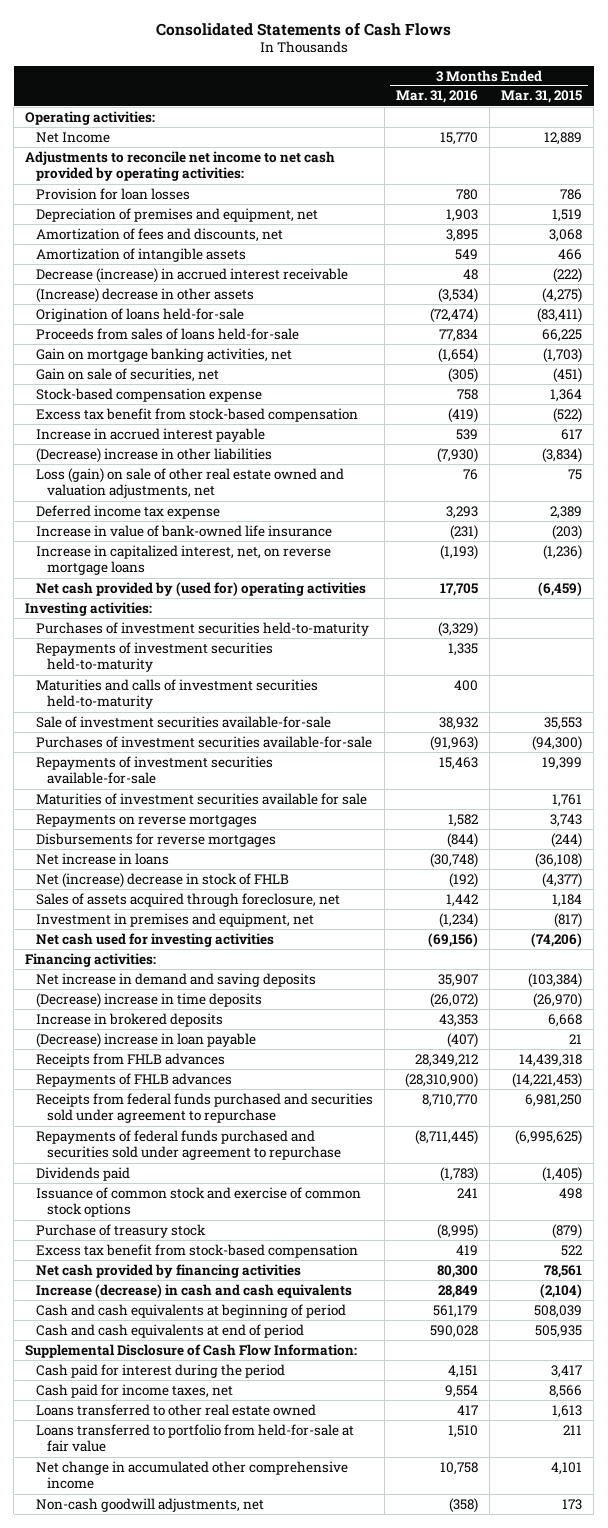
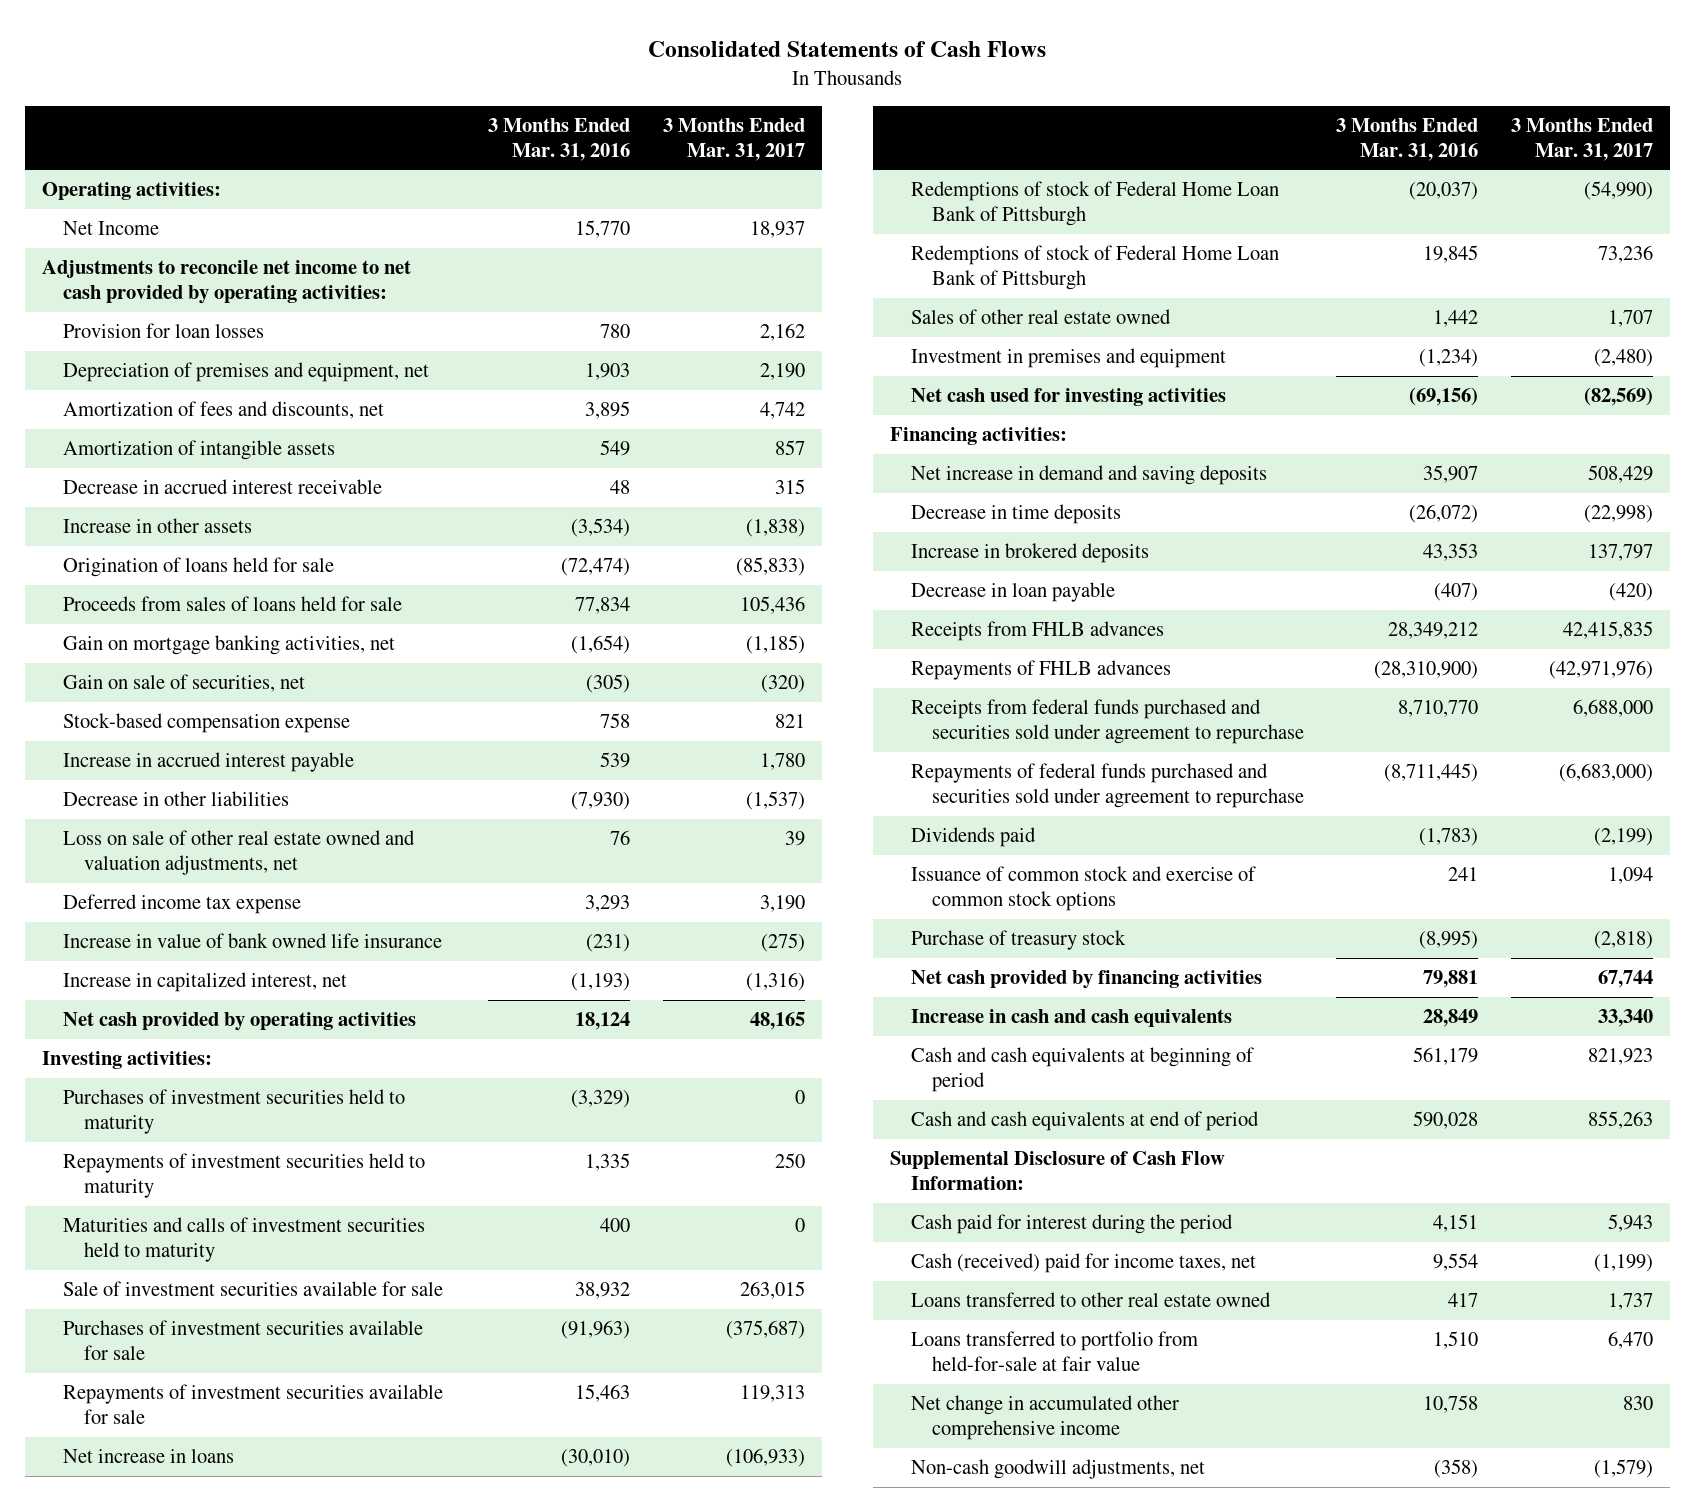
- | 3 Months Ended Mar. 31, 2016 | 3 Months Ended Mar. 31, 2015
+ | 3 Months Ended Mar. 31, 2016 | 3 Months Ended Mar. 31, 2017
- Decrease (increase) in accrued interest receivable | 48 | (222)
- (Increase) decrease in other assets | (3,534) | (4,275)
- Origination of loans held-for-sale | (72,474) | (83,411)
- Proceeds from sales of loans held-for-sale | 77,834 | 66,225
+ Decrease in accrued interest receivable | 48 | 315
+ Increase in other assets | (3,534) | (1,838)
+ Origination of loans held for sale | (72,474) | (85,833)
+ Proceeds from sales of loans held for sale | 77,834 | 105,436
- Excess tax benefit from stock-based compensation | (419) | (522)
- (Decrease) increase in other liabilities | (7,930) | (3,834)
- Loss (gain) on sale of other real estate owned and valuation adjustments, net | 76 | 75
+ Decrease in other liabilities | (7,930) | (1,537)
+ Loss on sale of other real estate owned and valuation adjustments, net | 76 | 39
- Increase in value of bank-owned life insurance | (231) | (203)
- Increase in capitalized interest, net, on reverse mortgage loans | (1,193) | (1,236)
- Net cash provided by (used for) operating activities | 17,705 | (6,459)
+ Increase in value of bank owned life insurance | (231) | (275)
+ Increase in capitalized interest, net | (1,193) | (1,316)
+ Net cash provided by operating activities | 18,124 | 48,165
- Purchases of investment securities held-to-maturity | (3,329) |
- Repayments of investment securities held-to-maturity | 1,335 |
- Maturities and calls of investment securities held-to-maturity | 400 |
- Sale of investment securities available-for-sale | 38,932 | 35,553
- Purchases of investment securities available-for-sale | (91,963) | (94,300)
- Repayments of investment securities available-for-sale | 15,463 | 19,399
- Maturities of investment securities available for sale | | 1,761
- Repayments on reverse mortgages | 1,582 | 3,743
- Disbursements for reverse mortgages | (844) | (244)
- Net increase in loans | (30,748) | (36,108)
- Net (increase) decrease in stock of FHLB | (192) | (4,377)
- Sales of assets acquired through foreclosure, net | 1,442 | 1,184
- Investment in premises and equipment, net | (1,234) | (817)
+ Purchases of investment securities held to maturity | (3,329) | 0
+ Repayments of investment securities held to maturity | 1,335 | 250
+ Maturities and calls of investment securities held to maturity | 400 | 0
+ Sale of investment securities available for sale | 38,932 | 263,015
+ Purchases of investment securities available for sale | (91,963) | (375,687)
+ Repayments of investment securities available for sale | 15,463 | 119,313
+ Net increase in loans | (30,010) | (106,933)
+ Redemptions of stock of Federal Home Loan Bank of Pittsburgh | (20,037) | (54,990)
+ Redemptions of stock of Federal Home Loan Bank of Pittsburgh | 19,845 | 73,236
+ Sales of other real estate owned | 1,442 | 1,707
+ Investment in premises and equipment | (1,234) | (2,480)
- (Decrease) increase in time deposits | (26,072) | (26,970)
+ Decrease in time deposits | (26,072) | (22,998)
- (Decrease) increase in loan payable | (407) | 21
+ Decrease in loan payable | (407) | (420)
- Excess tax benefit from stock-based compensation | 419 | 522
- Net cash provided by financing activities | 80,300 | 78,561
- Increase (decrease) in cash and cash equivalents | 28,849 | (2,104)
+ Net cash provided by financing activities | 79,881 | 67,744
+ Increase in cash and cash equivalents | 28,849 | 33,340
- Cash paid for income taxes, net | 9,554 | 8,566
+ Cash (received) paid for income taxes, net | 9,554 | (1,199)

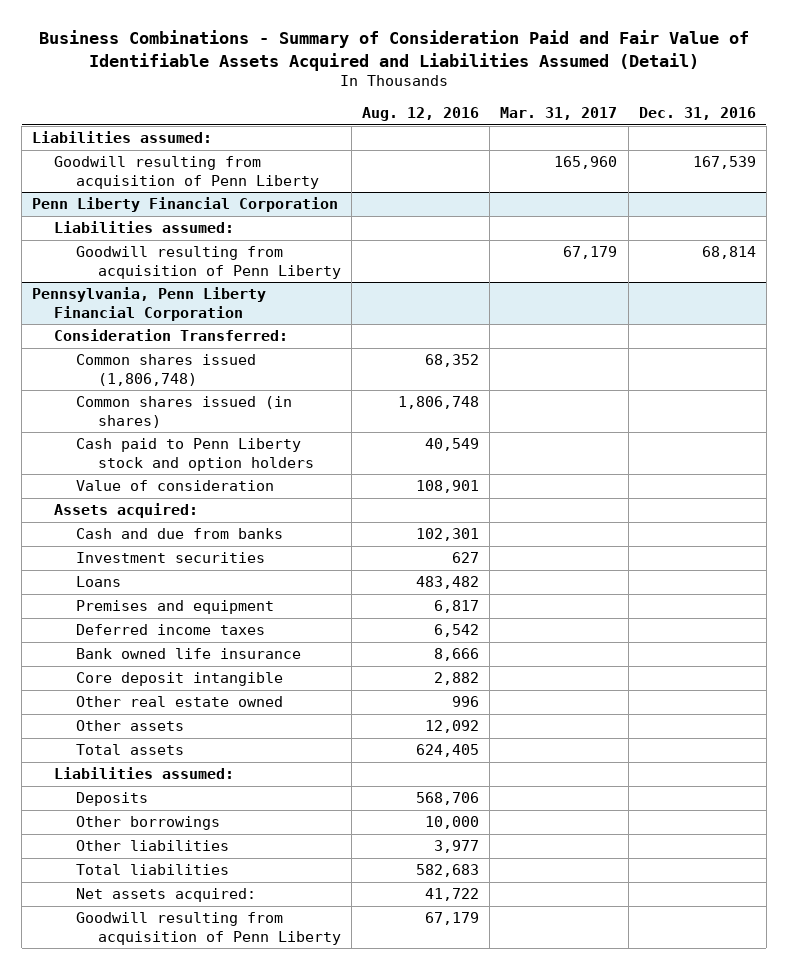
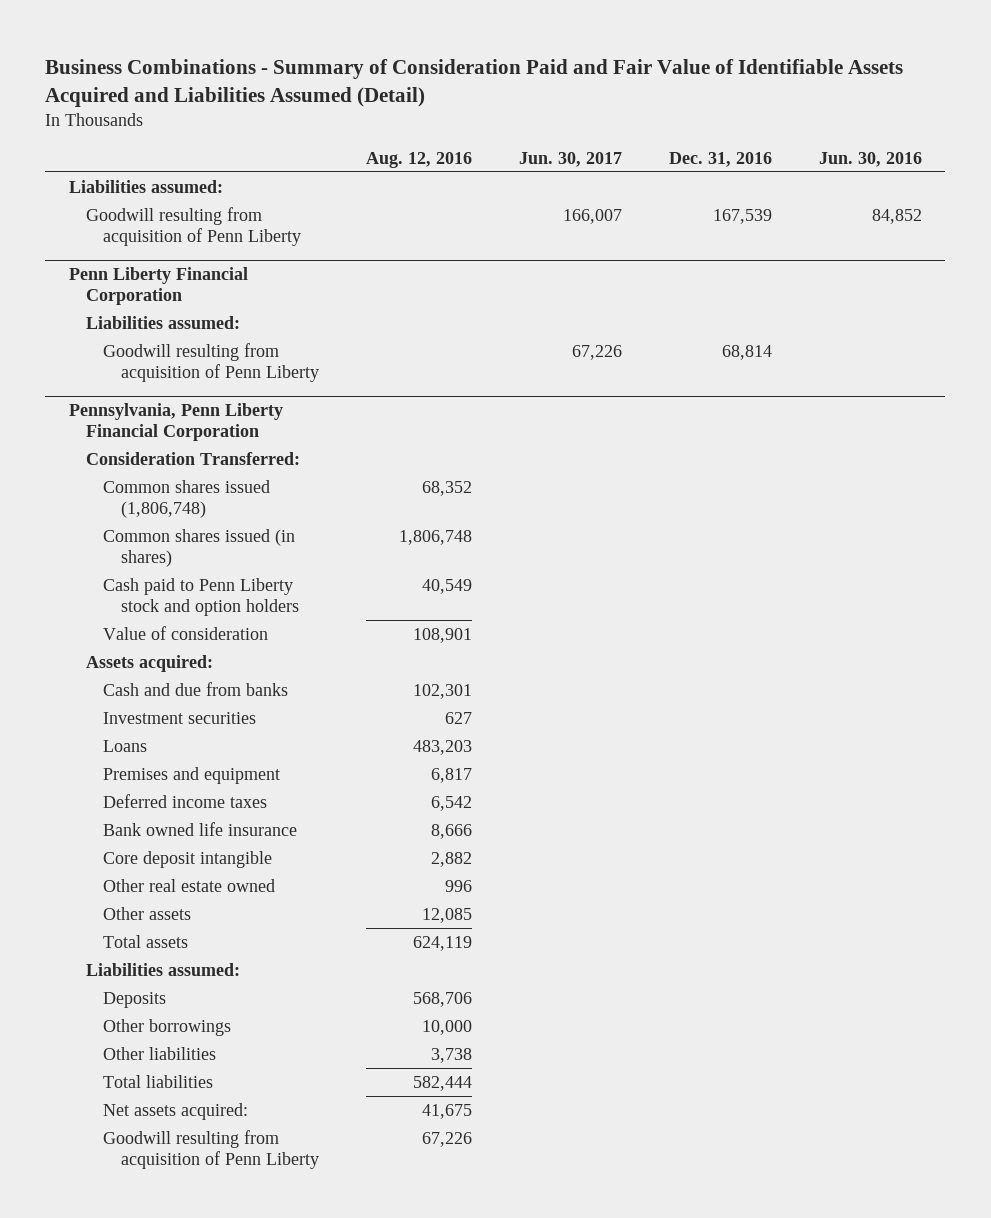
- | Aug. 12, 2016 | Mar. 31, 2017 | Dec. 31, 2016
+ | Aug. 12, 2016 | Jun. 30, 2017 | Dec. 31, 2016 | Jun. 30, 2016
@ Pennsylvania, Penn Liberty Financial Corporation
- Loans | 483,482 | |
+ Loans | 483,203 | | |
- Other assets | 12,092 | |
- Total assets | 624,405 | |
+ Other assets | 12,085 | | |
+ Total assets | 624,119 | | |
- Other liabilities | 3,977 | |
- Total liabilities | 582,683 | |
- Net assets acquired: | 41,722 | |
- Goodwill resulting from acquisition of Penn Liberty | 67,179 | |
+ Other liabilities | 3,738 | | |
+ Total liabilities | 582,444 | | |
+ Net assets acquired: | 41,675 | | |
+ Goodwill resulting from acquisition of Penn Liberty | 67,226 | | |

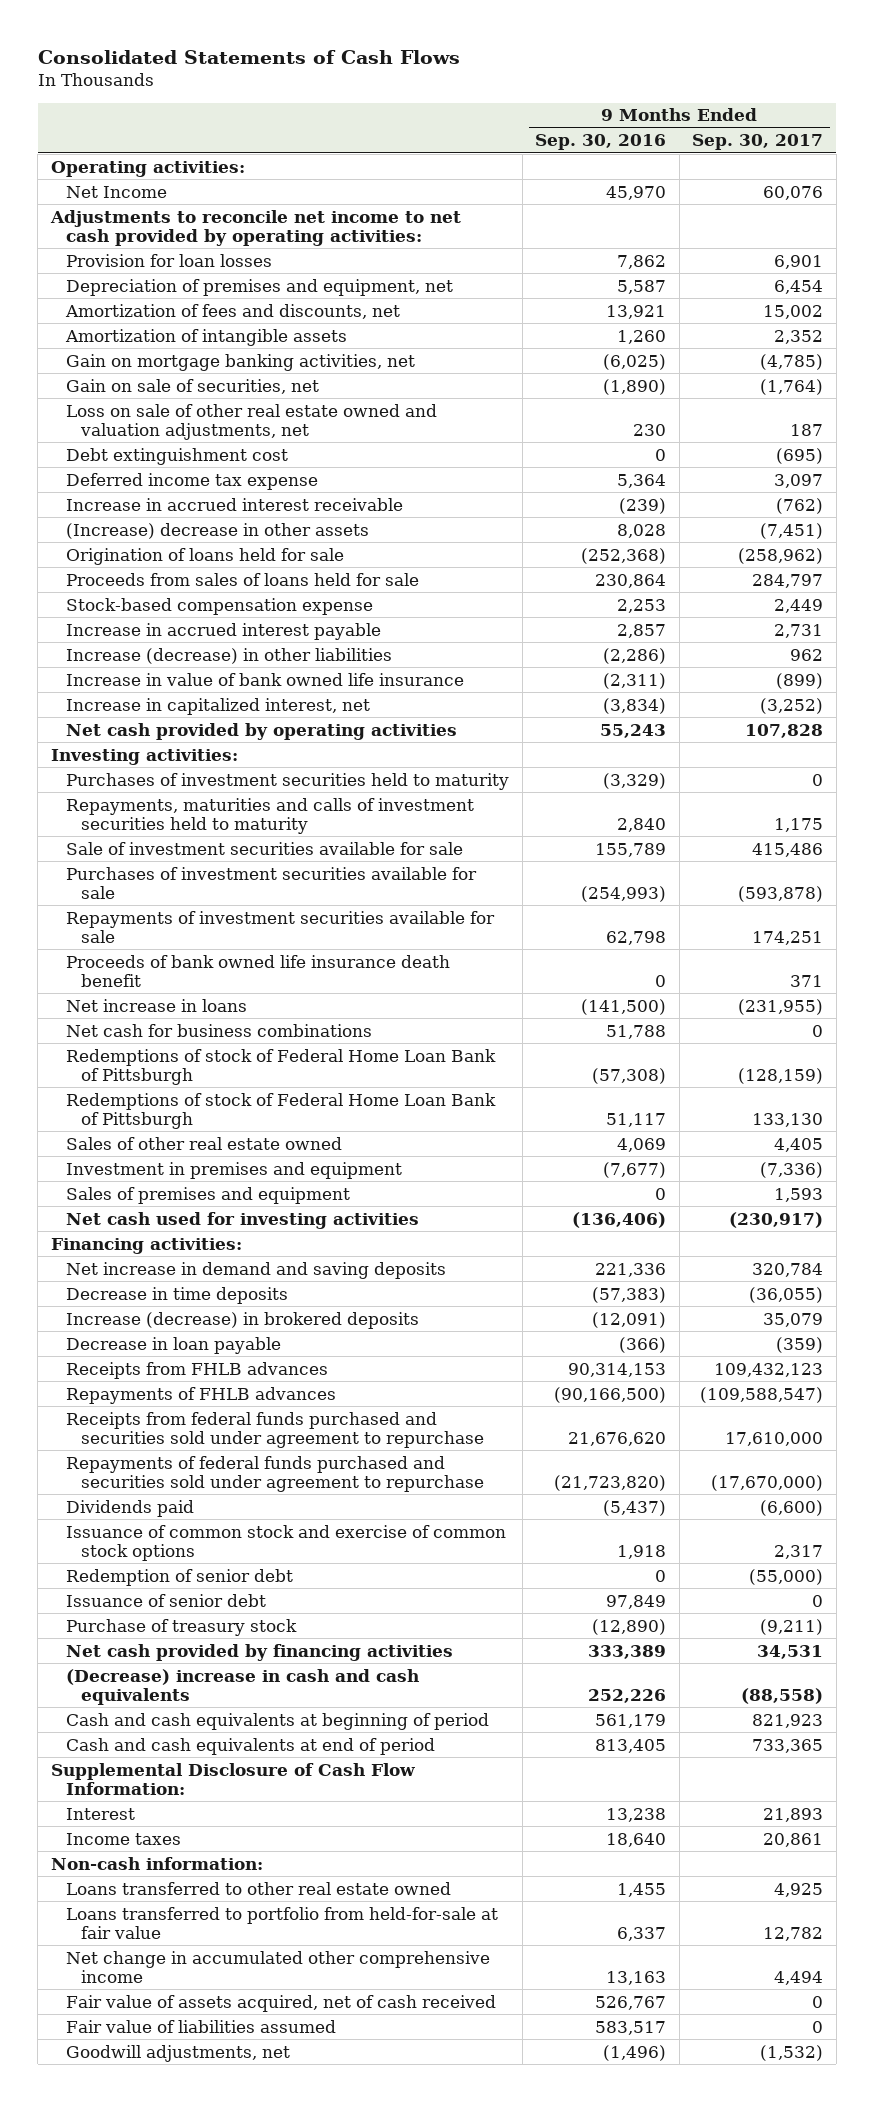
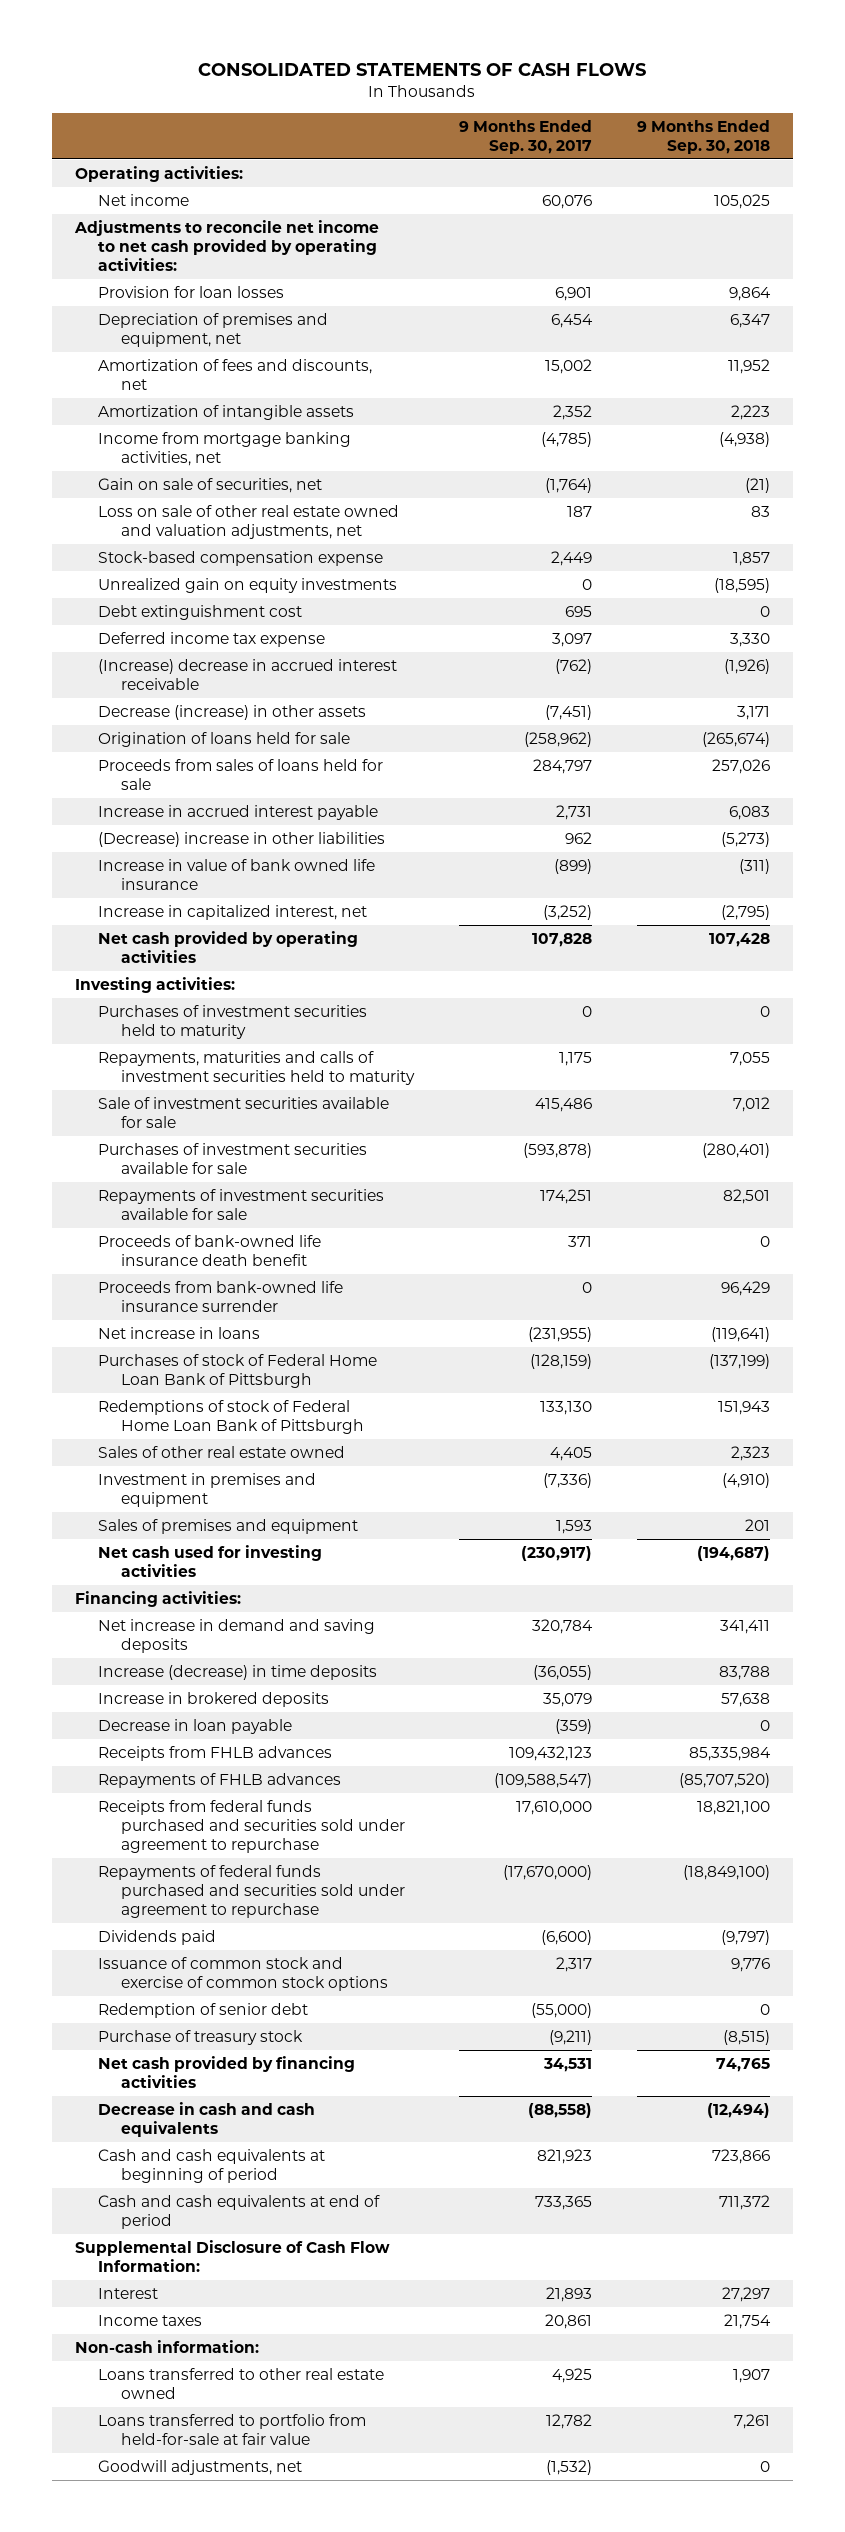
- Consolidated Statements of Cash Flows
+ CONSOLIDATED STATEMENTS OF CASH FLOWS
- | 9 Months Ended Sep. 30, 2016 | 9 Months Ended Sep. 30, 2017
+ | 9 Months Ended Sep. 30, 2017 | 9 Months Ended Sep. 30, 2018
- Net Income | 45,970 | 60,076
+ Net income | 60,076 | 105,025
- Gain on mortgage banking activities, net | (6,025) | (4,785)
+ Income from mortgage banking activities, net | (4,785) | (4,938)
- Debt extinguishment cost | 0 | (695)
moved up: Stock-based compensation expense | 2,449 | 1,857
+ Unrealized gain on equity investments | 0 | (18,595)
+ Debt extinguishment cost | 695 | 0
- Increase in accrued interest receivable | (239) | (762)
- (Increase) decrease in other assets | 8,028 | (7,451)
+ (Increase) decrease in accrued interest receivable | (762) | (1,926)
+ Decrease (increase) in other assets | (7,451) | 3,171
- Increase (decrease) in other liabilities | (2,286) | 962
+ (Decrease) increase in other liabilities | 962 | (5,273)
- Proceeds of bank owned life insurance death benefit | 0 | 371
+ Proceeds of bank-owned life insurance death benefit | 371 | 0
+ Proceeds from bank-owned life insurance surrender | 0 | 96,429
- Net cash for business combinations | 51,788 | 0
- Redemptions of stock of Federal Home Loan Bank of Pittsburgh | (57,308) | (128,159)
+ Purchases of stock of Federal Home Loan Bank of Pittsburgh | (128,159) | (137,199)
- Decrease in time deposits | (57,383) | (36,055)
- Increase (decrease) in brokered deposits | (12,091) | 35,079
+ Increase (decrease) in time deposits | (36,055) | 83,788
+ Increase in brokered deposits | 35,079 | 57,638
- Issuance of senior debt | 97,849 | 0
- (Decrease) increase in cash and cash equivalents | 252,226 | (88,558)
+ Decrease in cash and cash equivalents | (88,558) | (12,494)
- Net change in accumulated other comprehensive income | 13,163 | 4,494
- Fair value of assets acquired, net of cash received | 526,767 | 0
- Fair value of liabilities assumed | 583,517 | 0

